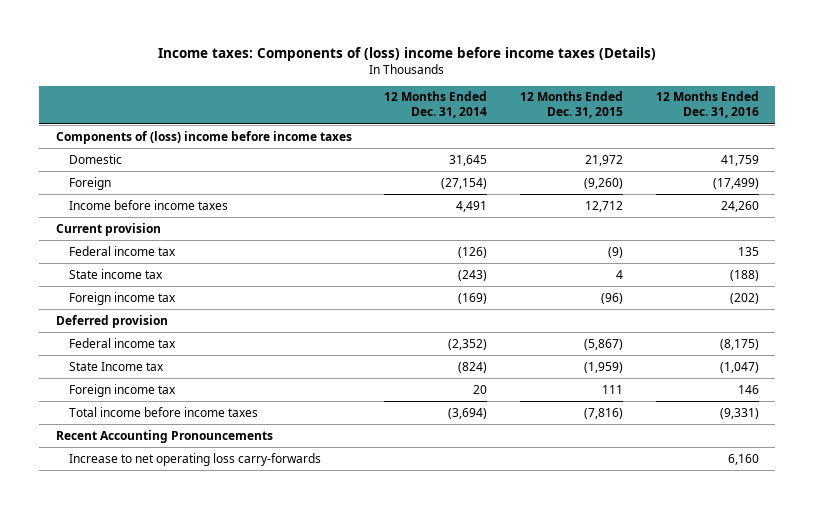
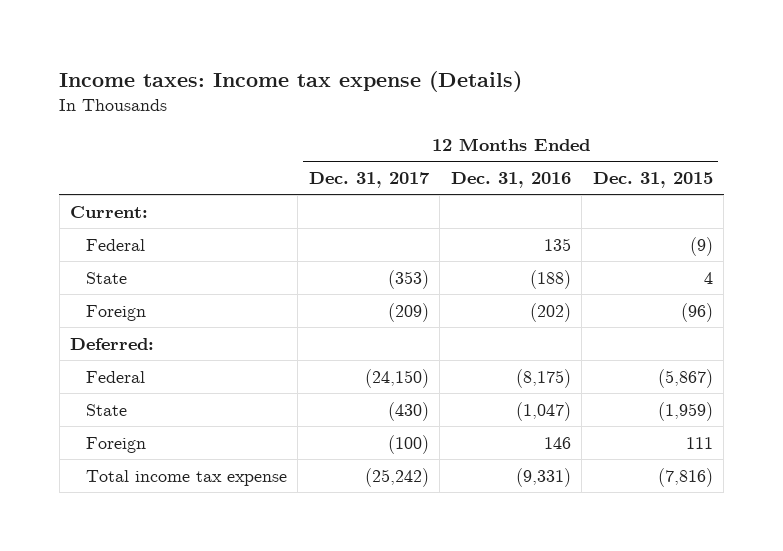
- Income taxes: Components of (loss) income before income taxes (Details)
+ Income taxes: Income tax expense (Details)
- | 12 Months Ended Dec. 31, 2014 | 12 Months Ended Dec. 31, 2015 | 12 Months Ended Dec. 31, 2016
+ | 12 Months Ended Dec. 31, 2017 | 12 Months Ended Dec. 31, 2016 | 12 Months Ended Dec. 31, 2015
- Components of (loss) income before income taxes
- Domestic | 31,645 | 21,972 | 41,759
- Foreign | (27,154) | (9,260) | (17,499)
- Income before income taxes | 4,491 | 12,712 | 24,260
- Current provision
- Federal income tax | (126) | (9) | 135
- State income tax | (243) | 4 | (188)
- Foreign income tax | (169) | (96) | (202)
- Deferred provision
- Federal income tax | (2,352) | (5,867) | (8,175)
- State Income tax | (824) | (1,959) | (1,047)
- Foreign income tax | 20 | 111 | 146
- Total income before income taxes | (3,694) | (7,816) | (9,331)
- Recent Accounting Pronouncements
- Increase to net operating loss carry-forwards | | | 6,160
+ Current:
+ Federal | | 135 | (9)
+ State | (353) | (188) | 4
+ Foreign | (209) | (202) | (96)
+ Deferred:
+ Federal | (24,150) | (8,175) | (5,867)
+ State | (430) | (1,047) | (1,959)
+ Foreign | (100) | 146 | 111
+ Total income tax expense | (25,242) | (9,331) | (7,816)

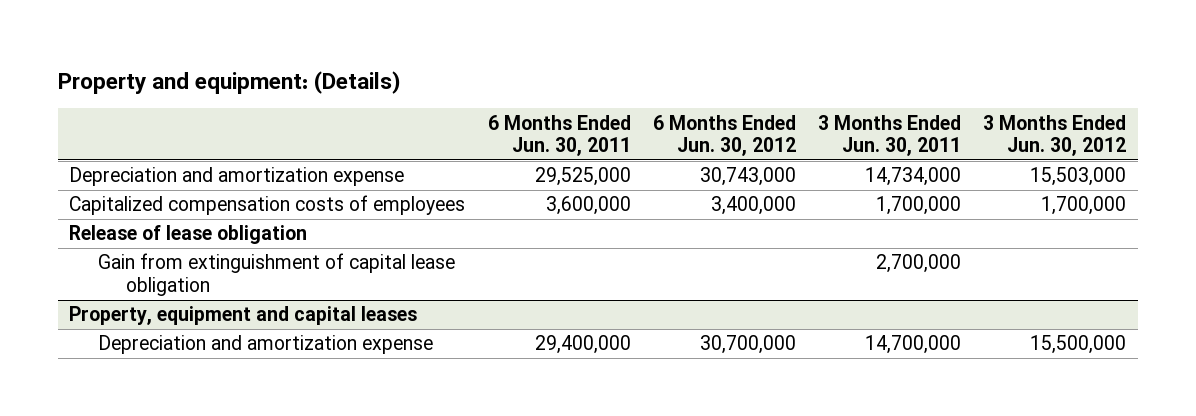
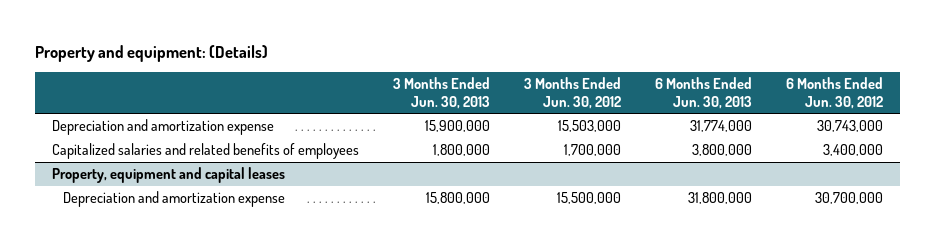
- | 6 Months Ended Jun. 30, 2011 | 6 Months Ended Jun. 30, 2012 | 3 Months Ended Jun. 30, 2011 | 3 Months Ended Jun. 30, 2012
+ | 3 Months Ended Jun. 30, 2013 | 3 Months Ended Jun. 30, 2012 | 6 Months Ended Jun. 30, 2013 | 6 Months Ended Jun. 30, 2012
- Capitalized compensation costs of employees | 3,600,000 | 3,400,000 | 1,700,000 | 1,700,000
- Release of lease obligation
- Gain from extinguishment of capital lease obligation | | | 2,700,000 |
+ Capitalized salaries and related benefits of employees | 1,800,000 | 1,700,000 | 3,800,000 | 3,400,000

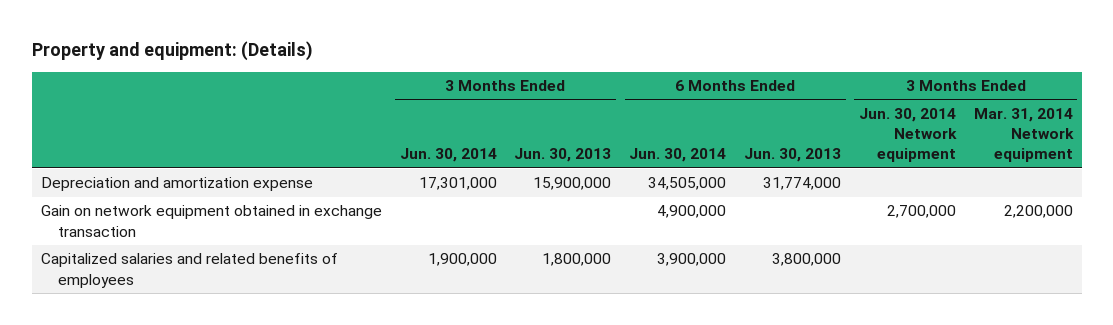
- | 3 Months Ended Jun. 30, 2013 | 3 Months Ended Jun. 30, 2012 | 6 Months Ended Jun. 30, 2013 | 6 Months Ended Jun. 30, 2012
+ | 3 Months Ended Jun. 30, 2014 | 3 Months Ended Jun. 30, 2013 | 6 Months Ended Jun. 30, 2014 | 6 Months Ended Jun. 30, 2013 | 3 Months Ended Jun. 30, 2014 Network equipment | 3 Months Ended Mar. 31, 2014 Network equipment
+ Gain on network equipment obtained in exchange transaction | | | 4,900,000 | | 2,700,000 | 2,200,000
- Property, equipment and capital leases
- Depreciation and amortization expense | 15,800,000 | 15,500,000 | 31,800,000 | 30,700,000

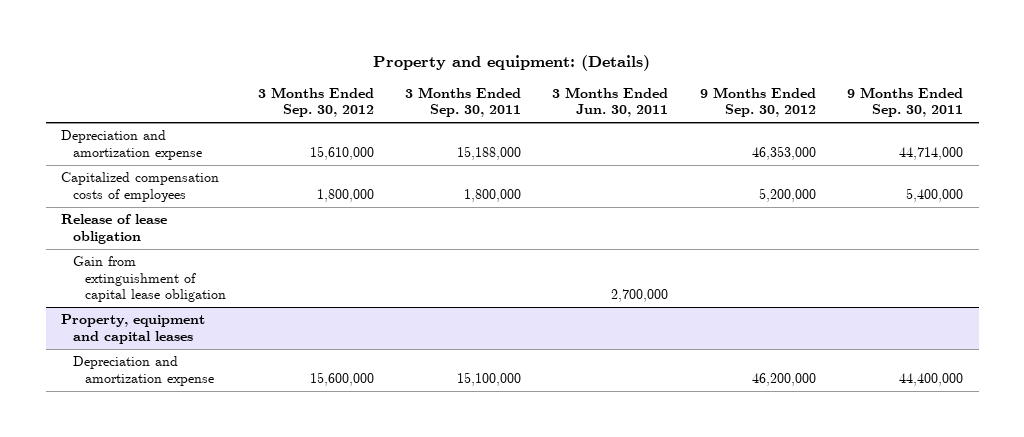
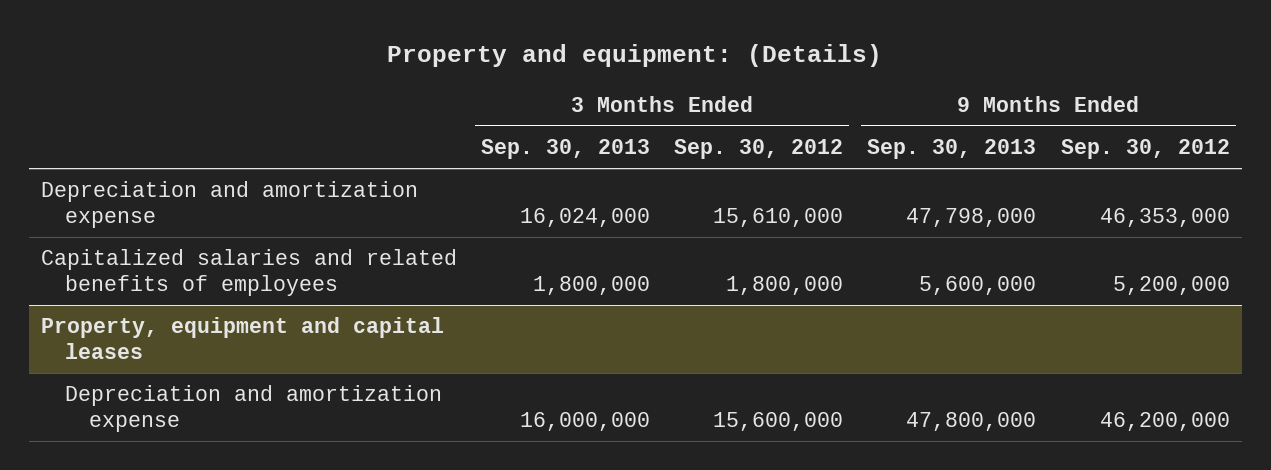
- | 3 Months Ended Sep. 30, 2012 | 3 Months Ended Sep. 30, 2011 | 3 Months Ended Jun. 30, 2011 | 9 Months Ended Sep. 30, 2012 | 9 Months Ended Sep. 30, 2011
+ | 3 Months Ended Sep. 30, 2013 | 3 Months Ended Sep. 30, 2012 | 9 Months Ended Sep. 30, 2013 | 9 Months Ended Sep. 30, 2012
- Capitalized compensation costs of employees | 1,800,000 | 1,800,000 | | 5,200,000 | 5,400,000
- Release of lease obligation
- Gain from extinguishment of capital lease obligation | | | 2,700,000 | |
+ Capitalized salaries and related benefits of employees | 1,800,000 | 1,800,000 | 5,600,000 | 5,200,000

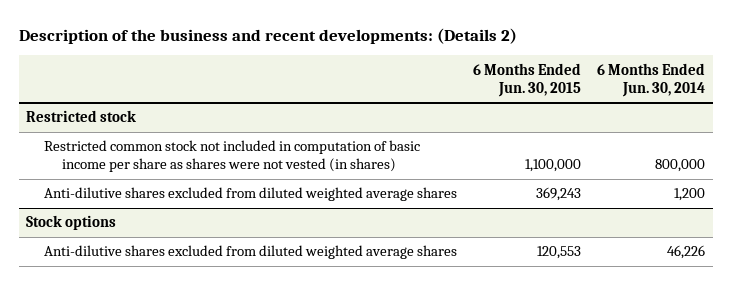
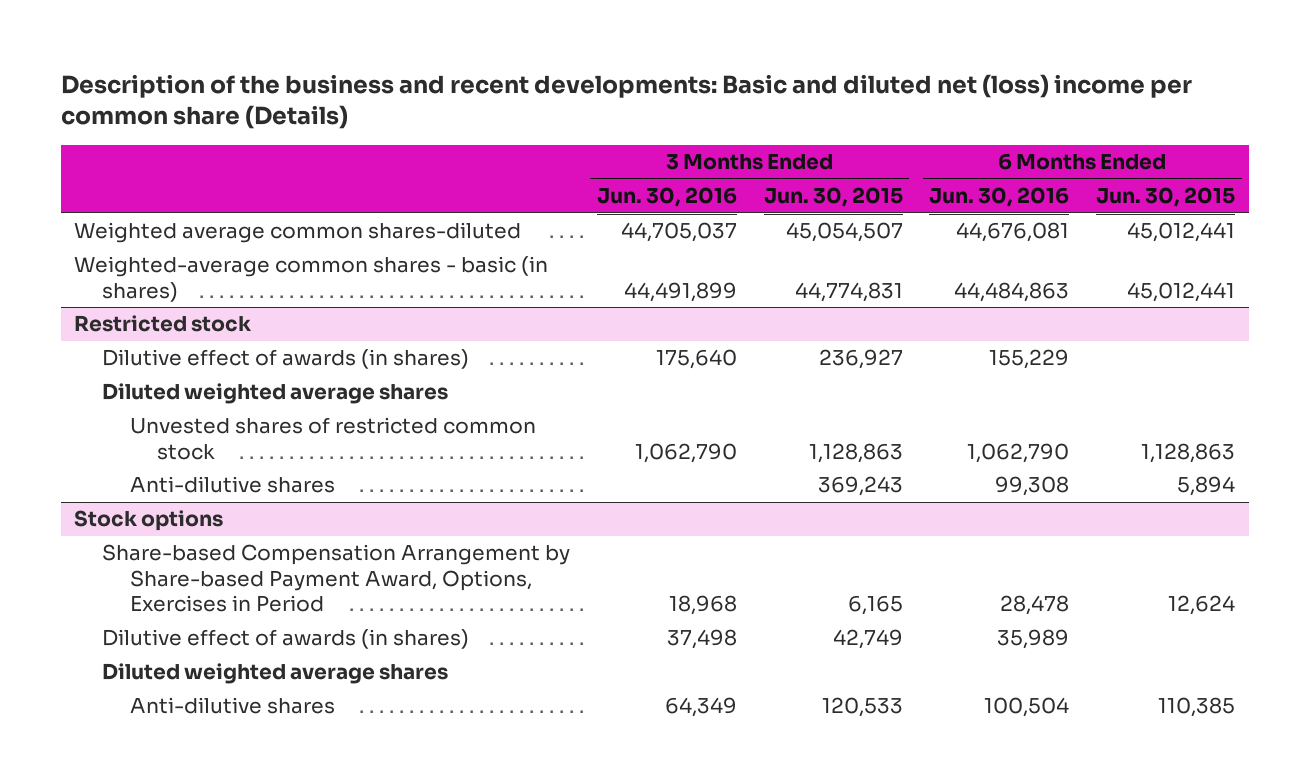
- Description of the business and recent developments: (Details 2)
+ Description of the business and recent developments: Basic and diluted net (loss) income per common share (Details)
- | 6 Months Ended Jun. 30, 2015 | 6 Months Ended Jun. 30, 2014
+ | 3 Months Ended Jun. 30, 2016 | 3 Months Ended Jun. 30, 2015 | 6 Months Ended Jun. 30, 2016 | 6 Months Ended Jun. 30, 2015
+ Weighted average common shares-diluted | 44,705,037 | 45,054,507 | 44,676,081 | 45,012,441
+ Weighted-average common shares - basic (in shares) | 44,491,899 | 44,774,831 | 44,484,863 | 45,012,441
@ Restricted stock
- Restricted common stock not included in computation of basic income per share as shares were not vested (in shares) | 1,100,000 | 800,000
- Anti-dilutive shares excluded from diluted weighted average shares | 369,243 | 1,200
+ Dilutive effect of awards (in shares) | 175,640 | 236,927 | 155,229 |
+ Diluted weighted average shares
+ Unvested shares of restricted common stock | 1,062,790 | 1,128,863 | 1,062,790 | 1,128,863
+ Anti-dilutive shares | | 369,243 | 99,308 | 5,894
@ Stock options
- Anti-dilutive shares excluded from diluted weighted average shares | 120,553 | 46,226
+ Share-based Compensation Arrangement by Share-based Payment Award, Options, Exercises in Period | 18,968 | 6,165 | 28,478 | 12,624
+ Dilutive effect of awards (in shares) | 37,498 | 42,749 | 35,989 |
+ Diluted weighted average shares
+ Anti-dilutive shares | 64,349 | 120,533 | 100,504 | 110,385

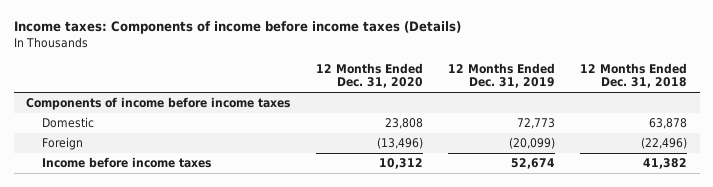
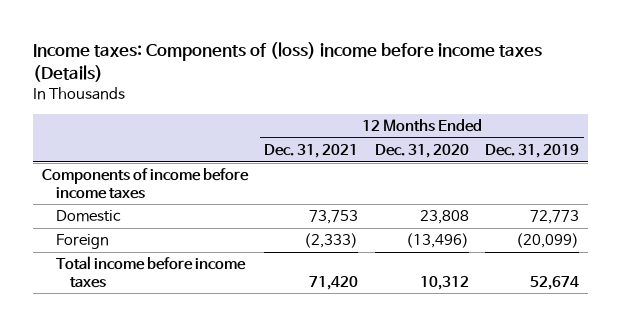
- Income taxes: Components of income before income taxes (Details)
+ Income taxes: Components of (loss) income before income taxes (Details)
- | 12 Months Ended Dec. 31, 2020 | 12 Months Ended Dec. 31, 2019 | 12 Months Ended Dec. 31, 2018
+ | 12 Months Ended Dec. 31, 2021 | 12 Months Ended Dec. 31, 2020 | 12 Months Ended Dec. 31, 2019
- Income before income taxes | 10,312 | 52,674 | 41,382
+ Total income before income taxes | 71,420 | 10,312 | 52,674

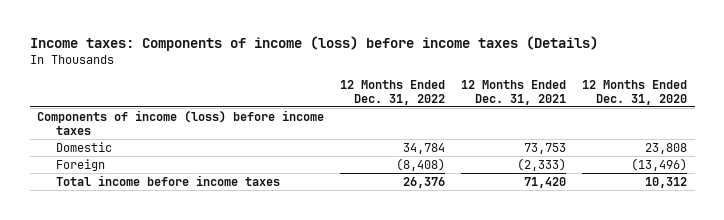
- Income taxes: Components of (loss) income before income taxes (Details)
+ Income taxes: Components of income (loss) before income taxes (Details)
- | 12 Months Ended Dec. 31, 2021 | 12 Months Ended Dec. 31, 2020 | 12 Months Ended Dec. 31, 2019
+ | 12 Months Ended Dec. 31, 2022 | 12 Months Ended Dec. 31, 2021 | 12 Months Ended Dec. 31, 2020
- Components of income before income taxes
+ Components of income (loss) before income taxes

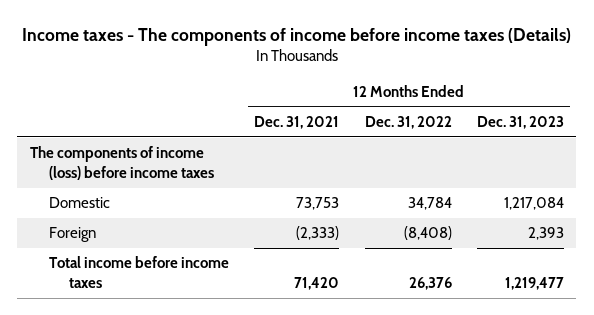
- Income taxes: Components of income (loss) before income taxes (Details)
+ Income taxes - The components of income before income taxes (Details)
- | 12 Months Ended Dec. 31, 2022 | 12 Months Ended Dec. 31, 2021 | 12 Months Ended Dec. 31, 2020
+ | 12 Months Ended Dec. 31, 2021 | 12 Months Ended Dec. 31, 2022 | 12 Months Ended Dec. 31, 2023
- Components of income (loss) before income taxes
+ The components of income (loss) before income taxes

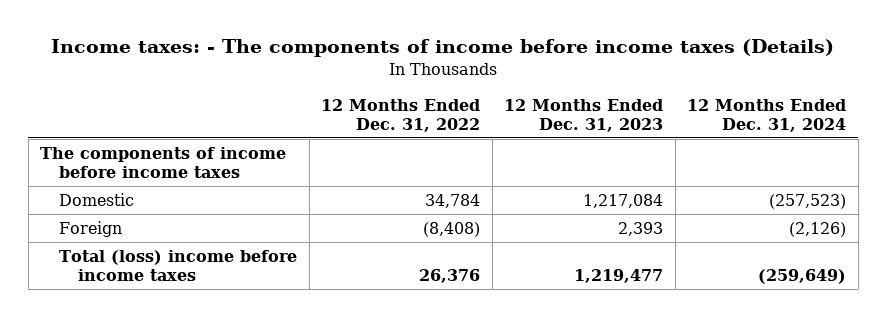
- Income taxes - The components of income before income taxes (Details)
+ Income taxes: - The components of income before income taxes (Details)
- | 12 Months Ended Dec. 31, 2021 | 12 Months Ended Dec. 31, 2022 | 12 Months Ended Dec. 31, 2023
+ | 12 Months Ended Dec. 31, 2022 | 12 Months Ended Dec. 31, 2023 | 12 Months Ended Dec. 31, 2024
- The components of income (loss) before income taxes
+ The components of income before income taxes
- Total income before income taxes | 71,420 | 26,376 | 1,219,477
+ Total (loss) income before income taxes | 26,376 | 1,219,477 | (259,649)

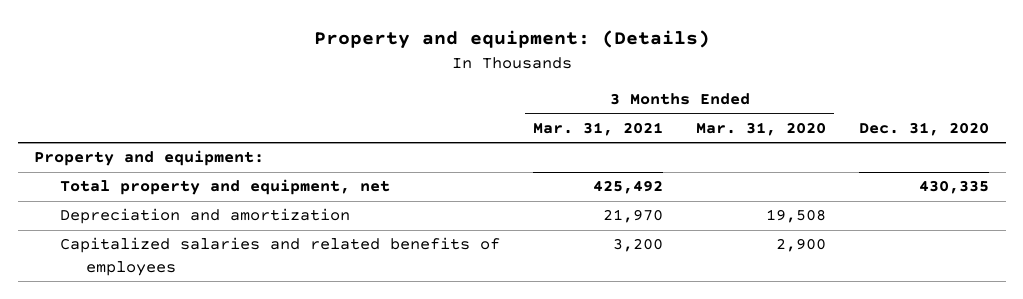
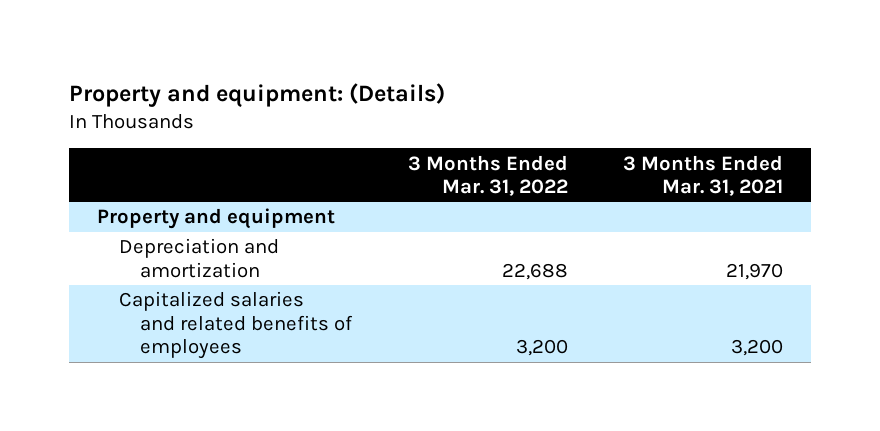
- | 3 Months Ended Mar. 31, 2021 | 3 Months Ended Mar. 31, 2020 | Dec. 31, 2020
+ | 3 Months Ended Mar. 31, 2022 | 3 Months Ended Mar. 31, 2021
- Property and equipment:
- Total property and equipment, net | 425,492 | | 430,335
+ Property and equipment

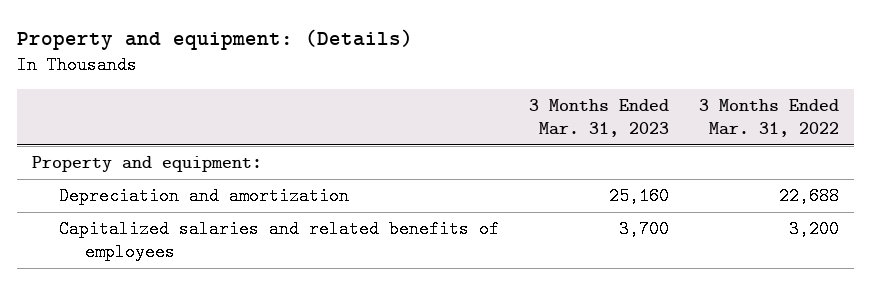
- | 3 Months Ended Mar. 31, 2022 | 3 Months Ended Mar. 31, 2021
+ | 3 Months Ended Mar. 31, 2023 | 3 Months Ended Mar. 31, 2022
- Property and equipment
+ Property and equipment:

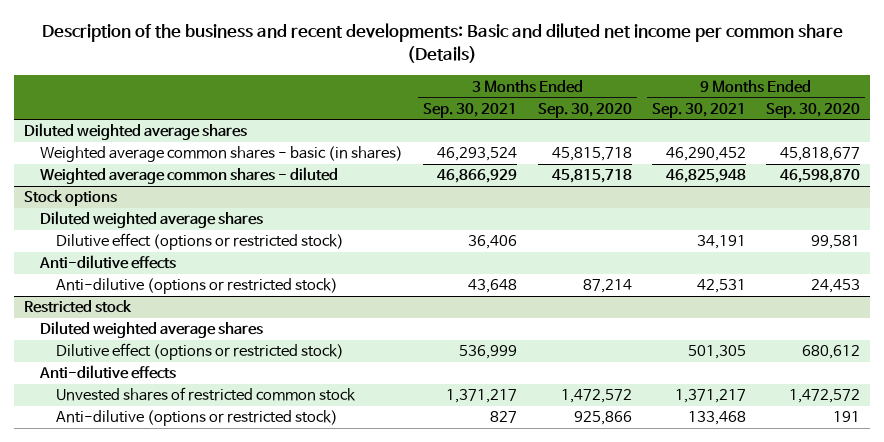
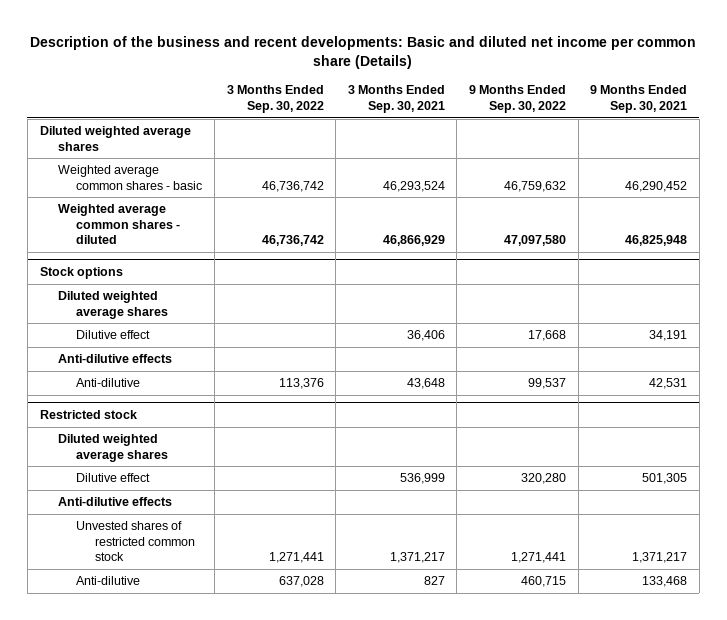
- | 3 Months Ended Sep. 30, 2021 | 3 Months Ended Sep. 30, 2020 | 9 Months Ended Sep. 30, 2021 | 9 Months Ended Sep. 30, 2020
+ | 3 Months Ended Sep. 30, 2022 | 3 Months Ended Sep. 30, 2021 | 9 Months Ended Sep. 30, 2022 | 9 Months Ended Sep. 30, 2021
- Weighted average common shares - basic (in shares) | 46,293,524 | 45,815,718 | 46,290,452 | 45,818,677
+ Weighted average common shares - basic | 46,736,742 | 46,293,524 | 46,759,632 | 46,290,452
@ Stock options
- Dilutive effect (options or restricted stock) | 36,406 | | 34,191 | 99,581
+ Dilutive effect | | 36,406 | 17,668 | 34,191
- Anti-dilutive (options or restricted stock) | 43,648 | 87,214 | 42,531 | 24,453
+ Anti-dilutive | 113,376 | 43,648 | 99,537 | 42,531
@ Restricted stock
- Dilutive effect (options or restricted stock) | 536,999 | | 501,305 | 680,612
+ Dilutive effect | | 536,999 | 320,280 | 501,305
- Anti-dilutive (options or restricted stock) | 827 | 925,866 | 133,468 | 191
+ Anti-dilutive | 637,028 | 827 | 460,715 | 133,468

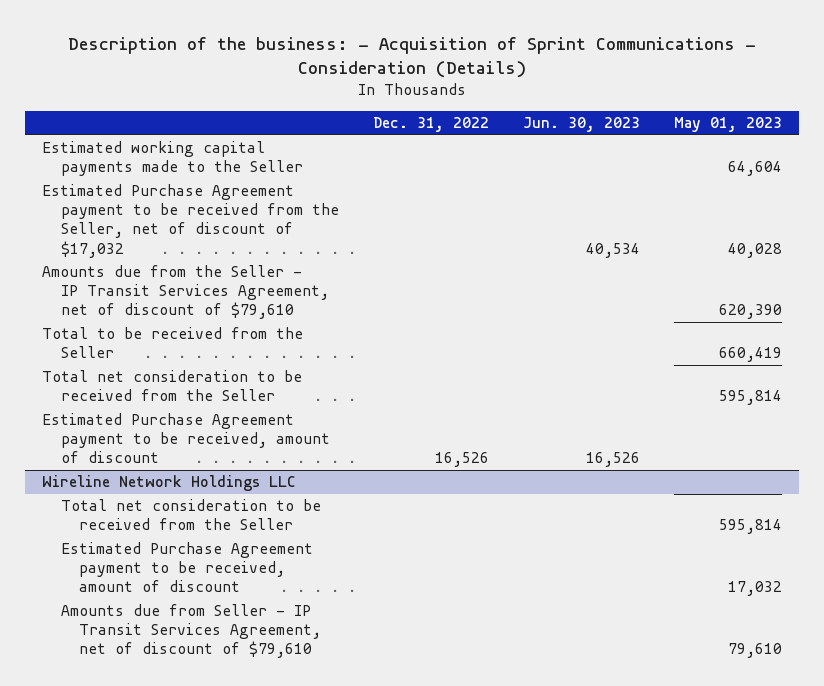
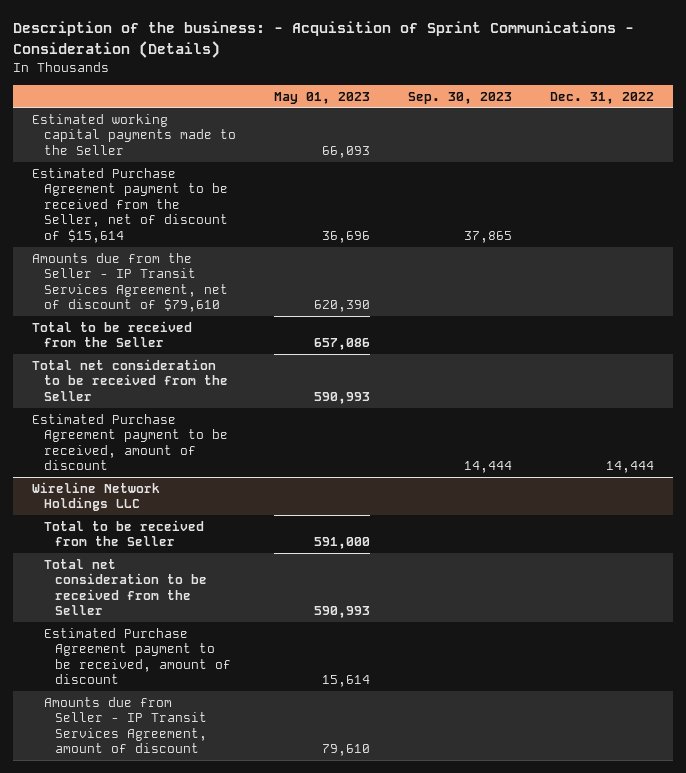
- | Dec. 31, 2022 | Jun. 30, 2023 | May 01, 2023
+ | May 01, 2023 | Sep. 30, 2023 | Dec. 31, 2022
- Estimated working capital payments made to the Seller | | | 64,604
- Estimated Purchase Agreement payment to be received from the Seller, net of discount of $17,032 | | 40,534 | 40,028
+ Estimated working capital payments made to the Seller | 66,093 | |
+ Estimated Purchase Agreement payment to be received from the Seller, net of discount of $15,614 | 36,696 | 37,865 |
- Total to be received from the Seller | | | 660,419
- Total net consideration to be received from the Seller | | | 595,814
- Estimated Purchase Agreement payment to be received, amount of discount | 16,526 | 16,526 |
+ Total to be received from the Seller | 657,086 | |
+ Total net consideration to be received from the Seller | 590,993 | |
+ Estimated Purchase Agreement payment to be received, amount of discount | | 14,444 | 14,444
@ Wireline Network Holdings LLC
- Total net consideration to be received from the Seller | | | 595,814
- Estimated Purchase Agreement payment to be received, amount of discount | | | 17,032
- Amounts due from Seller - IP Transit Services Agreement, net of discount of $79,610 | | | 79,610
+ Total to be received from the Seller | 591,000 | |
+ Total net consideration to be received from the Seller | 590,993 | |
+ Estimated Purchase Agreement payment to be received, amount of discount | 15,614 | |
+ Amounts due from Seller - IP Transit Services Agreement, amount of discount | 79,610 | |

